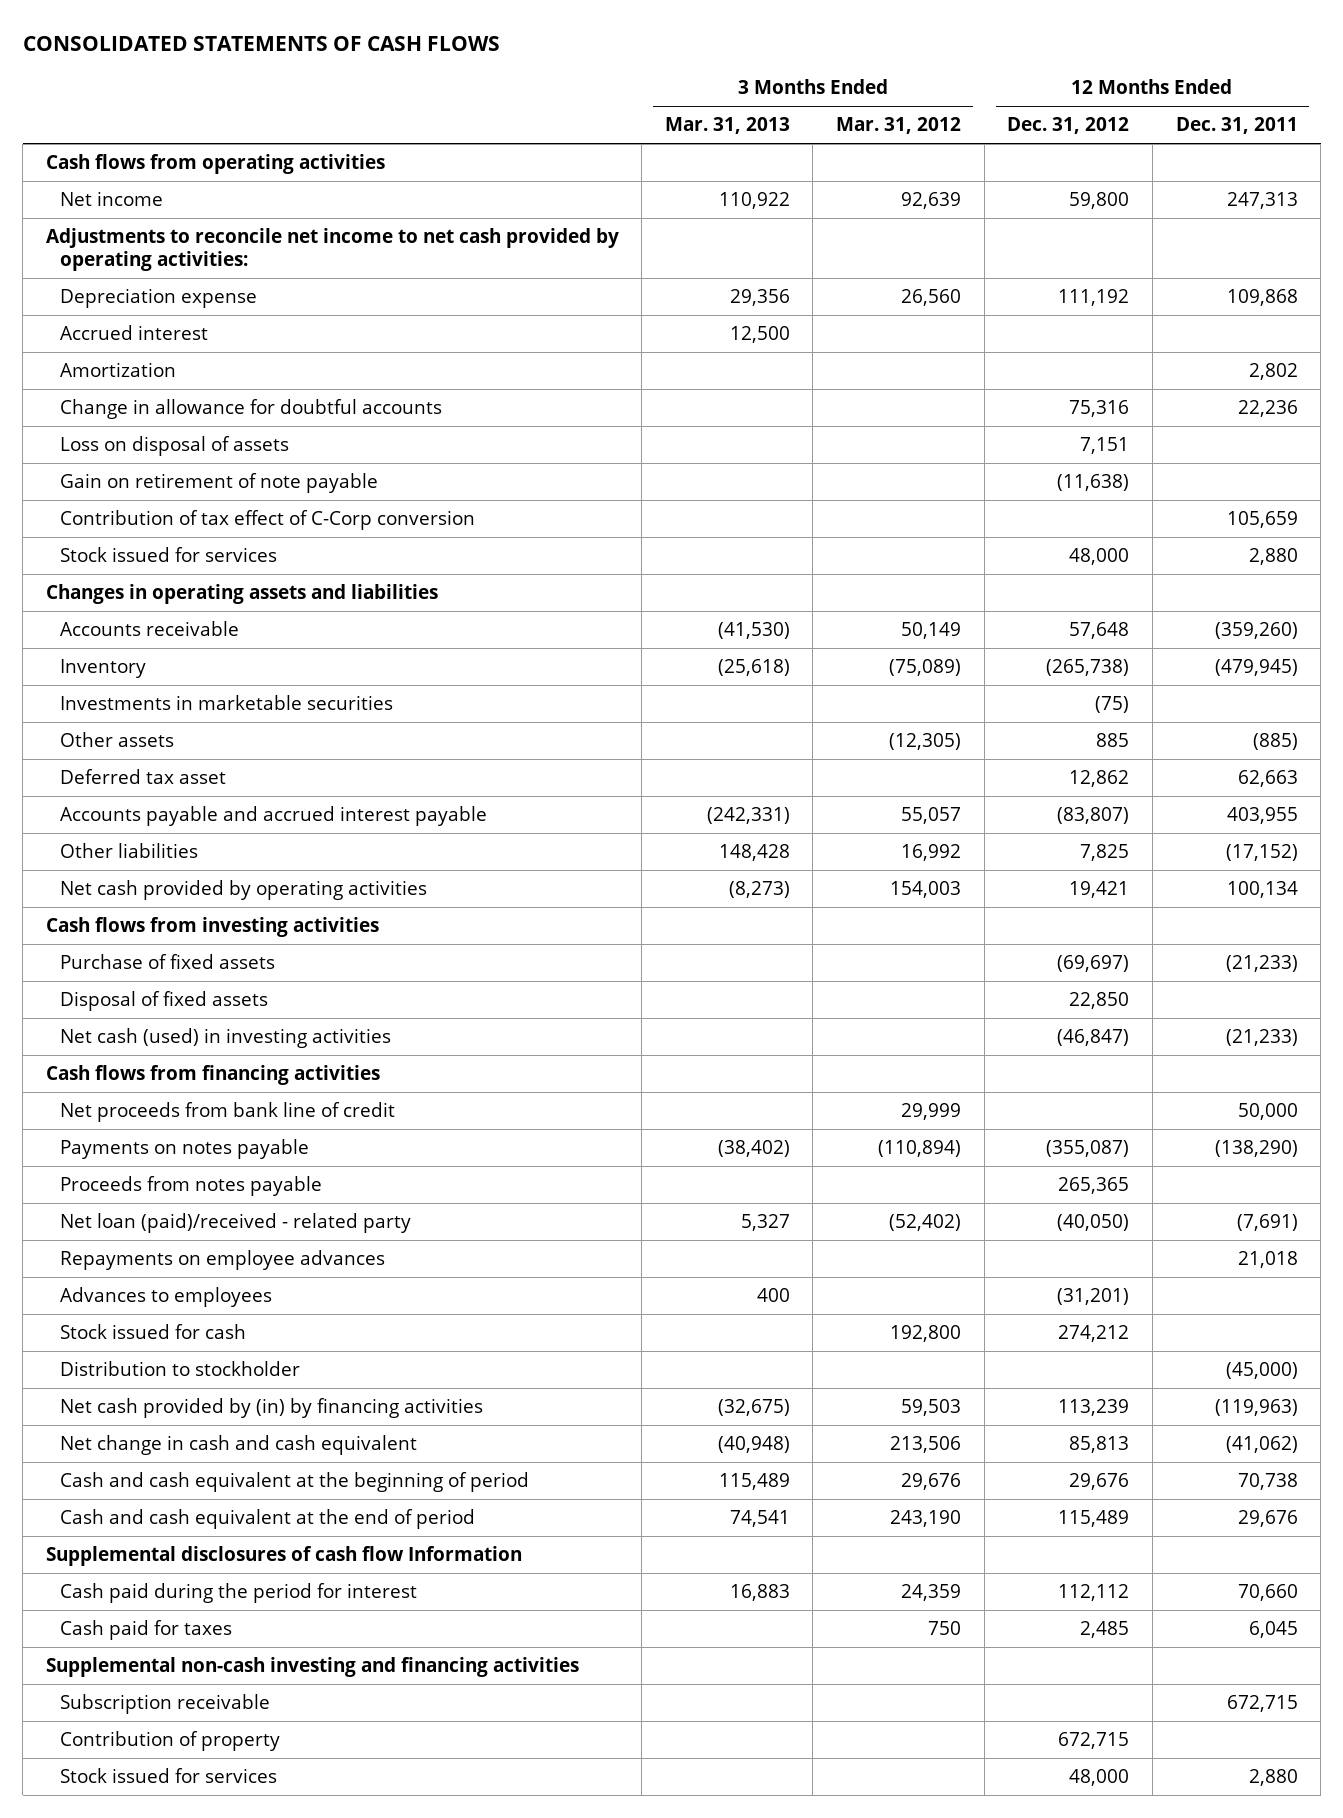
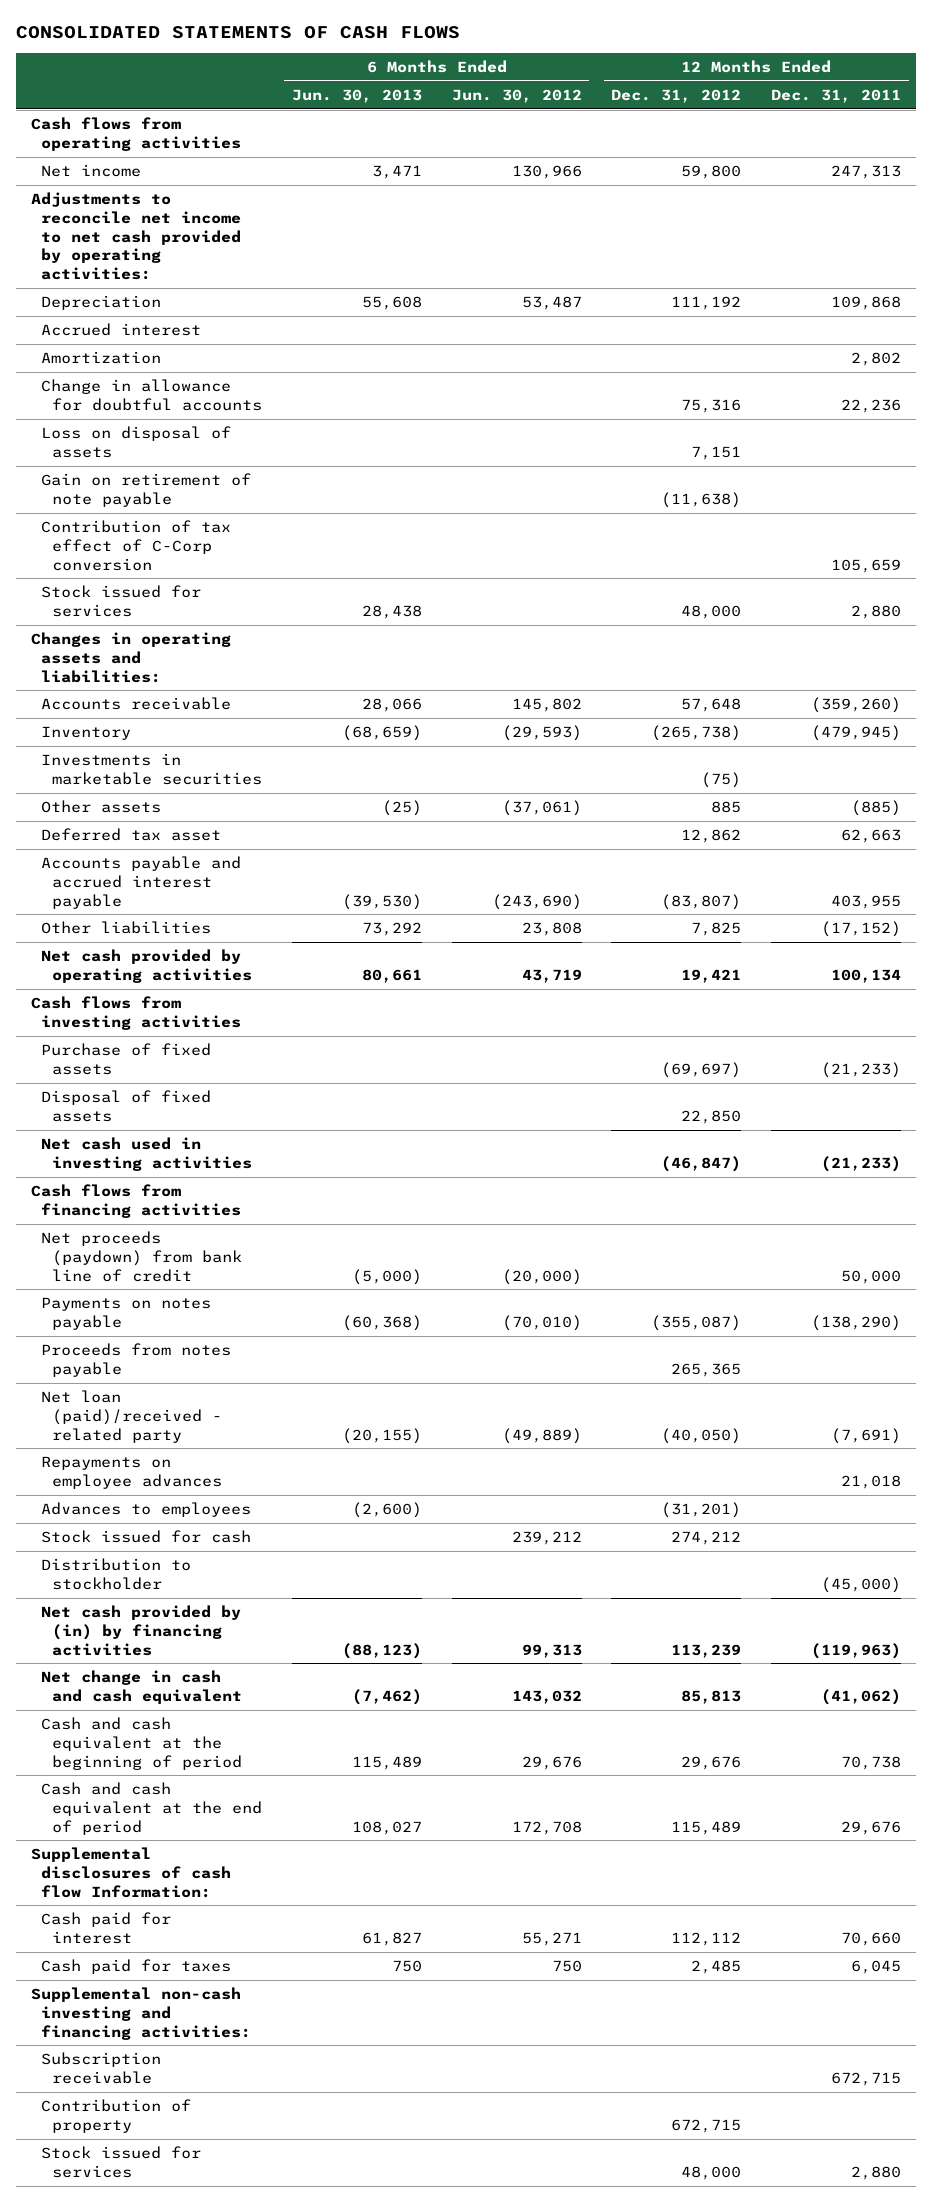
- | 3 Months Ended Mar. 31, 2013 | 3 Months Ended Mar. 31, 2012 | 12 Months Ended Dec. 31, 2012 | 12 Months Ended Dec. 31, 2011
+ | 6 Months Ended Jun. 30, 2013 | 6 Months Ended Jun. 30, 2012 | 12 Months Ended Dec. 31, 2012 | 12 Months Ended Dec. 31, 2011
- Depreciation expense | 29,356 | 26,560 | 111,192 | 109,868
+ Depreciation | 55,608 | 53,487 | 111,192 | 109,868
- Changes in operating assets and liabilities
+ Changes in operating assets and liabilities:
- Net cash (used) in investing activities | | | (46,847) | (21,233)
+ Net cash used in investing activities | | | (46,847) | (21,233)
- Net proceeds from bank line of credit | | 29,999 | | 50,000
+ Net proceeds (paydown) from bank line of credit | (5,000) | (20,000) | | 50,000
- Supplemental disclosures of cash flow Information
- Cash paid during the period for interest | 16,883 | 24,359 | 112,112 | 70,660
+ Supplemental disclosures of cash flow Information:
+ Cash paid for interest | 61,827 | 55,271 | 112,112 | 70,660
- Supplemental non-cash investing and financing activities
+ Supplemental non-cash investing and financing activities:

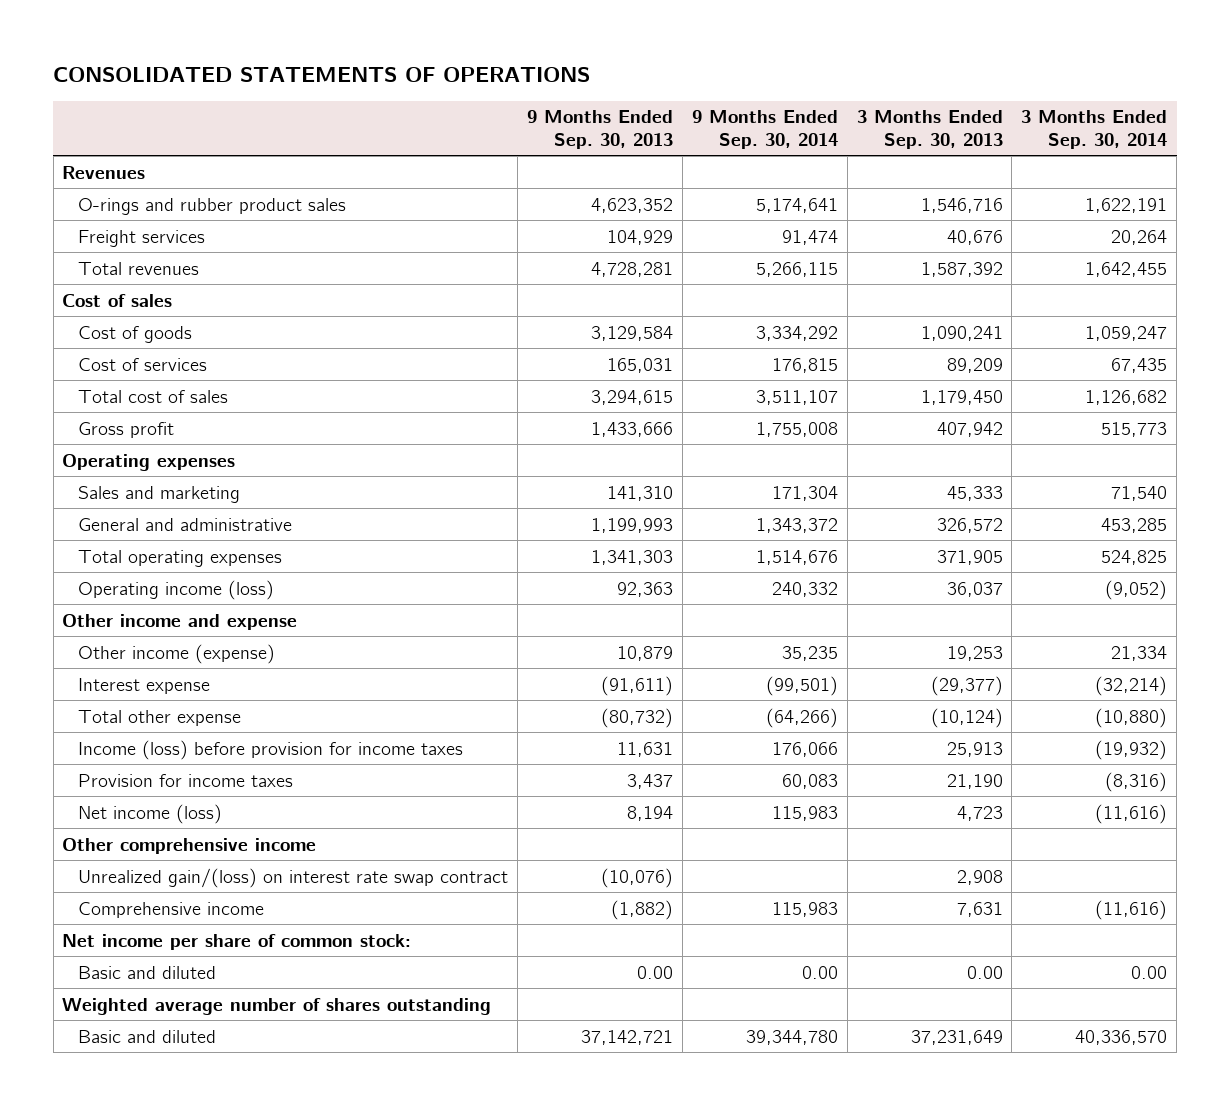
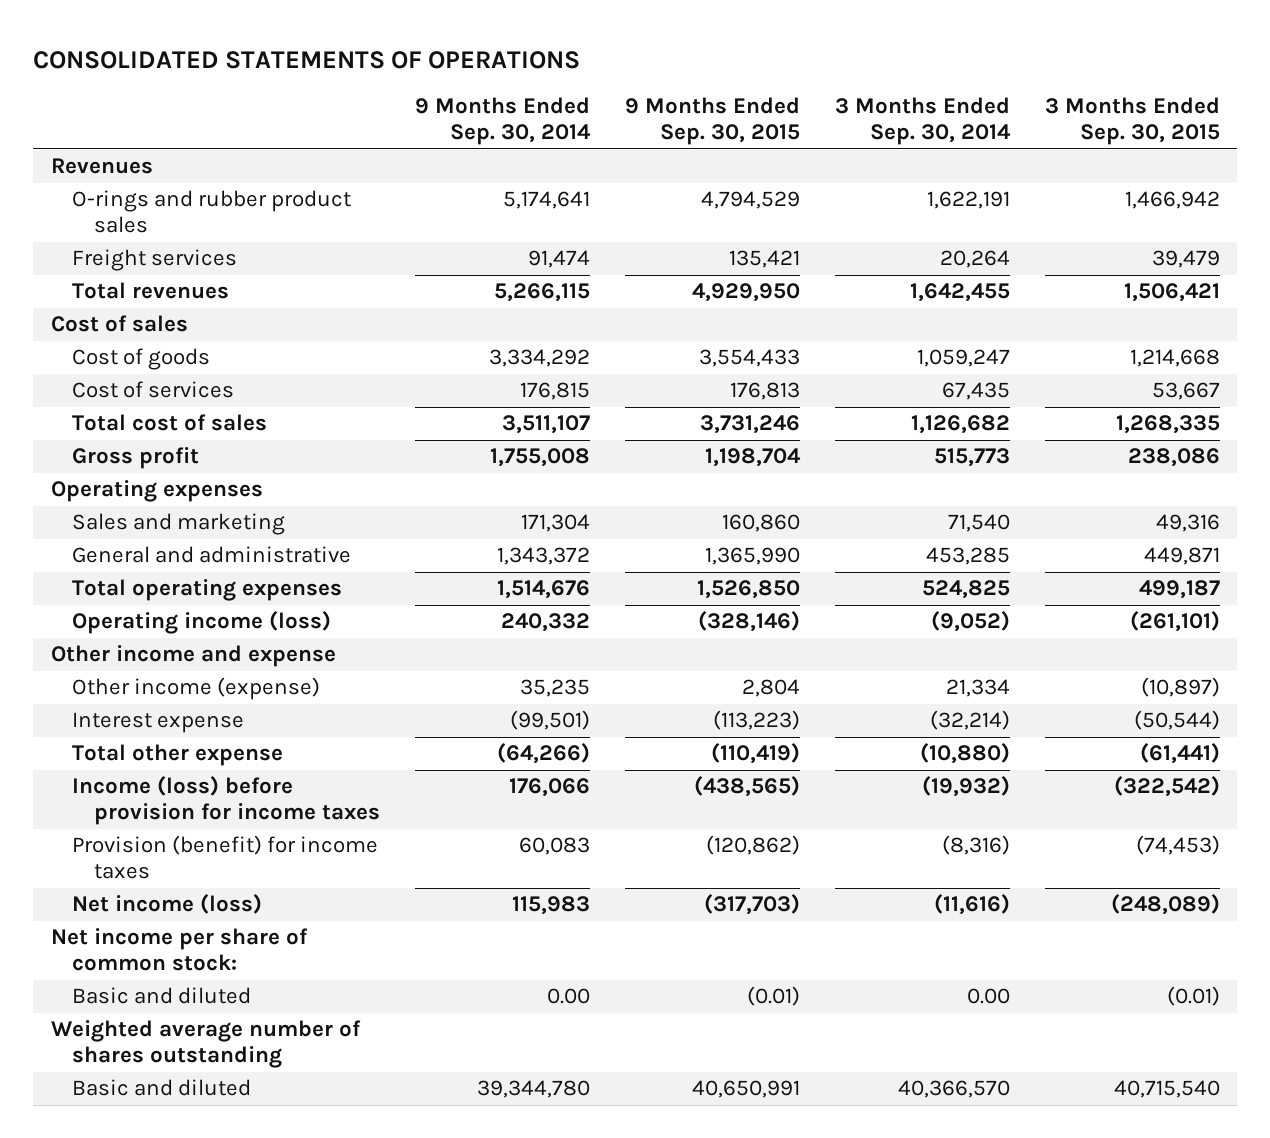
- | 9 Months Ended Sep. 30, 2013 | 9 Months Ended Sep. 30, 2014 | 3 Months Ended Sep. 30, 2013 | 3 Months Ended Sep. 30, 2014
+ | 9 Months Ended Sep. 30, 2014 | 9 Months Ended Sep. 30, 2015 | 3 Months Ended Sep. 30, 2014 | 3 Months Ended Sep. 30, 2015
- Provision for income taxes | 3,437 | 60,083 | 21,190 | (8,316)
+ Provision (benefit) for income taxes | 60,083 | (120,862) | (8,316) | (74,453)
- Other comprehensive income
- Unrealized gain/(loss) on interest rate swap contract | (10,076) | | 2,908 |
- Comprehensive income | (1,882) | 115,983 | 7,631 | (11,616)
- Basic and diluted | 37,142,721 | 39,344,780 | 37,231,649 | 40,336,570
+ Basic and diluted | 39,344,780 | 40,650,991 | 40,366,570 | 40,715,540

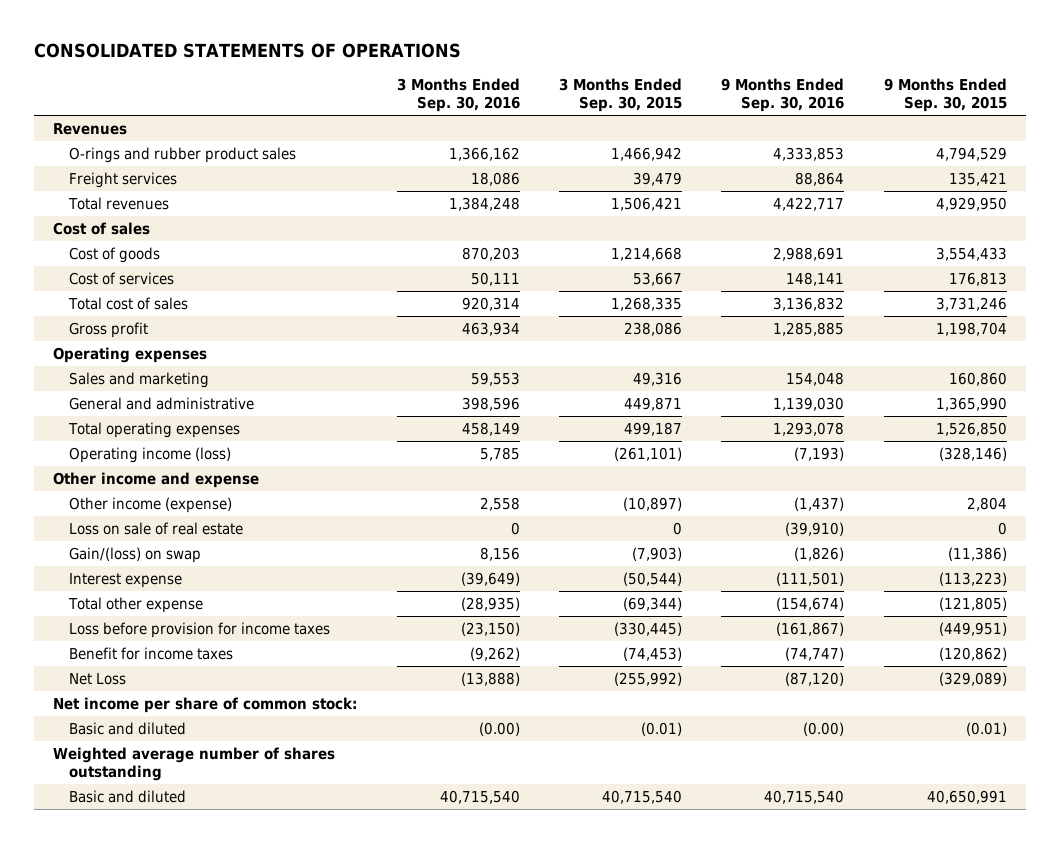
- | 9 Months Ended Sep. 30, 2014 | 9 Months Ended Sep. 30, 2015 | 3 Months Ended Sep. 30, 2014 | 3 Months Ended Sep. 30, 2015
+ | 3 Months Ended Sep. 30, 2016 | 3 Months Ended Sep. 30, 2015 | 9 Months Ended Sep. 30, 2016 | 9 Months Ended Sep. 30, 2015
+ Loss on sale of real estate | 0 | 0 | (39,910) | 0
+ Gain/(loss) on swap | 8,156 | (7,903) | (1,826) | (11,386)
- Total other expense | (64,266) | (110,419) | (10,880) | (61,441)
- Income (loss) before provision for income taxes | 176,066 | (438,565) | (19,932) | (322,542)
- Provision (benefit) for income taxes | 60,083 | (120,862) | (8,316) | (74,453)
- Net income (loss) | 115,983 | (317,703) | (11,616) | (248,089)
+ Total other expense | (28,935) | (69,344) | (154,674) | (121,805)
+ Loss before provision for income taxes | (23,150) | (330,445) | (161,867) | (449,951)
+ Benefit for income taxes | (9,262) | (74,453) | (74,747) | (120,862)
+ Net Loss | (13,888) | (255,992) | (87,120) | (329,089)

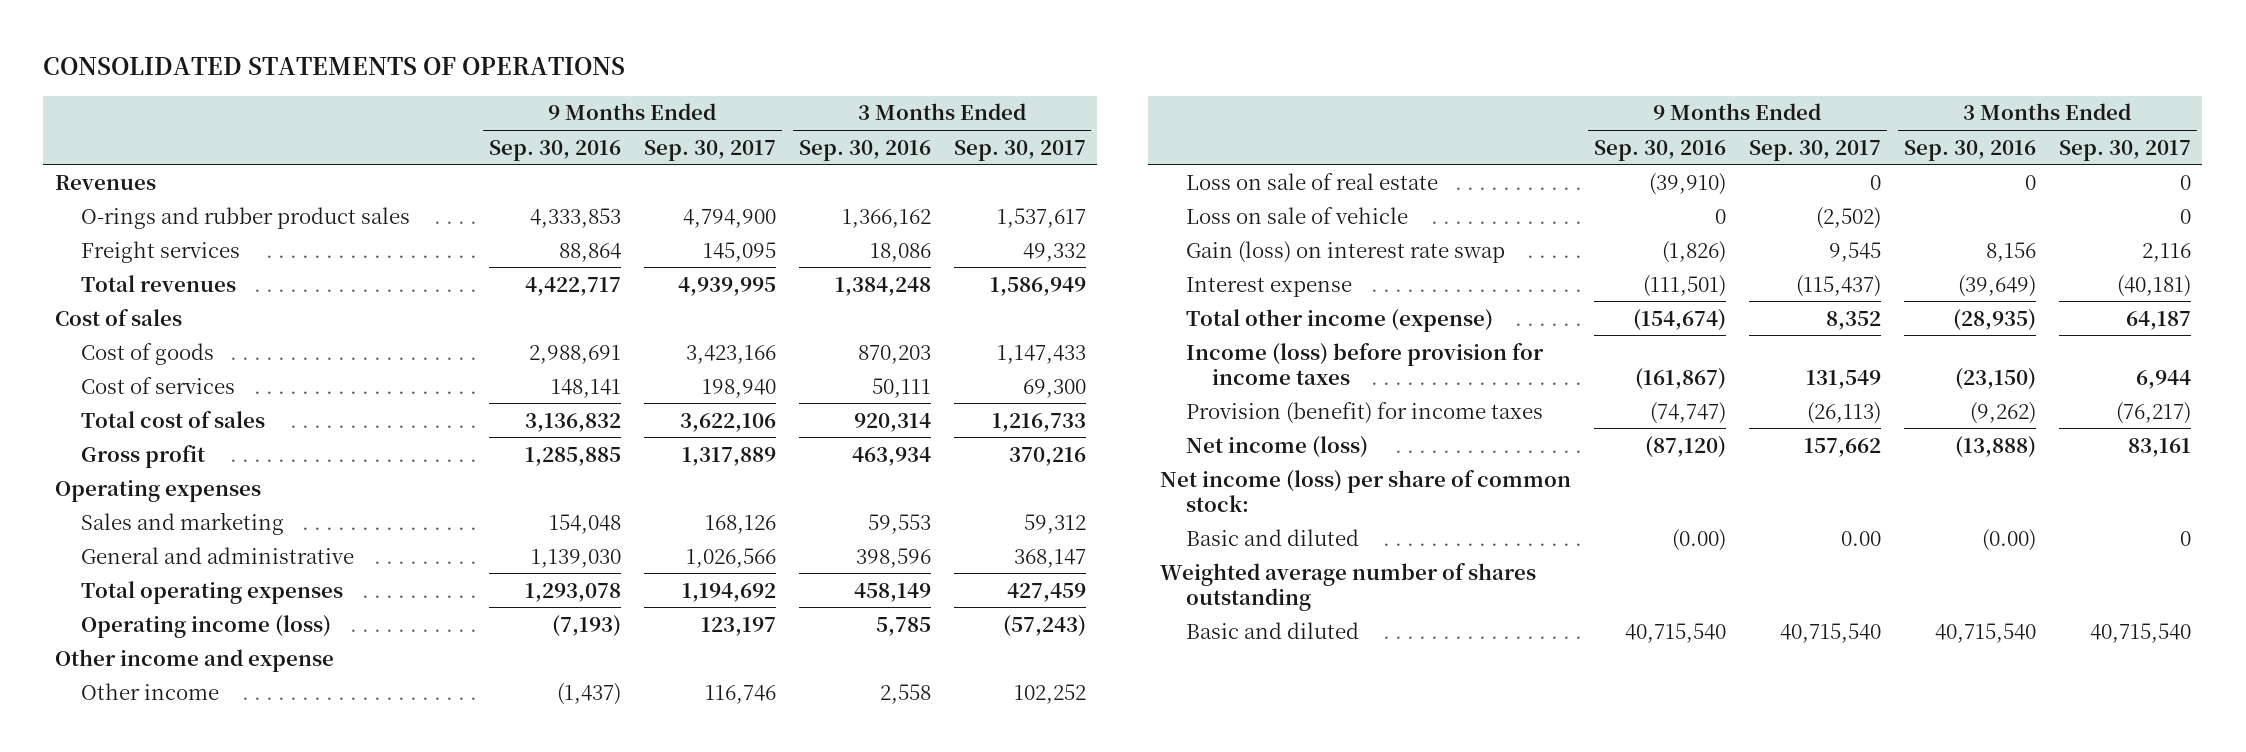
- | 3 Months Ended Sep. 30, 2016 | 3 Months Ended Sep. 30, 2015 | 9 Months Ended Sep. 30, 2016 | 9 Months Ended Sep. 30, 2015
+ | 9 Months Ended Sep. 30, 2016 | 9 Months Ended Sep. 30, 2017 | 3 Months Ended Sep. 30, 2016 | 3 Months Ended Sep. 30, 2017
- Other income (expense) | 2,558 | (10,897) | (1,437) | 2,804
+ Other income | (1,437) | 116,746 | 2,558 | 102,252
- Gain/(loss) on swap | 8,156 | (7,903) | (1,826) | (11,386)
+ Loss on sale of vehicle | 0 | (2,502) | | 0
+ Gain (loss) on interest rate swap | (1,826) | 9,545 | 8,156 | 2,116
- Total other expense | (28,935) | (69,344) | (154,674) | (121,805)
- Loss before provision for income taxes | (23,150) | (330,445) | (161,867) | (449,951)
- Benefit for income taxes | (9,262) | (74,453) | (74,747) | (120,862)
- Net Loss | (13,888) | (255,992) | (87,120) | (329,089)
- Net income per share of common stock:
+ Total other income (expense) | (154,674) | 8,352 | (28,935) | 64,187
+ Income (loss) before provision for income taxes | (161,867) | 131,549 | (23,150) | 6,944
+ Provision (benefit) for income taxes | (74,747) | (26,113) | (9,262) | (76,217)
+ Net income (loss) | (87,120) | 157,662 | (13,888) | 83,161
+ Net income (loss) per share of common stock:

